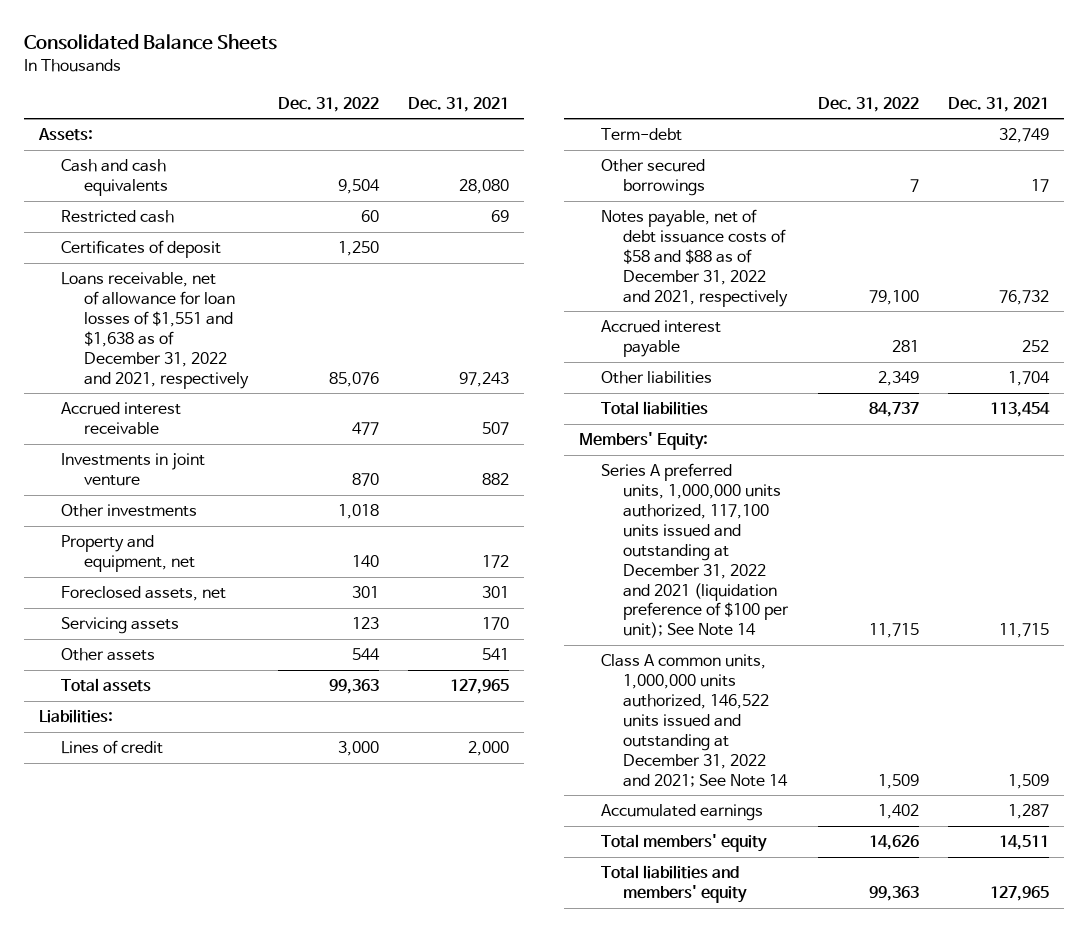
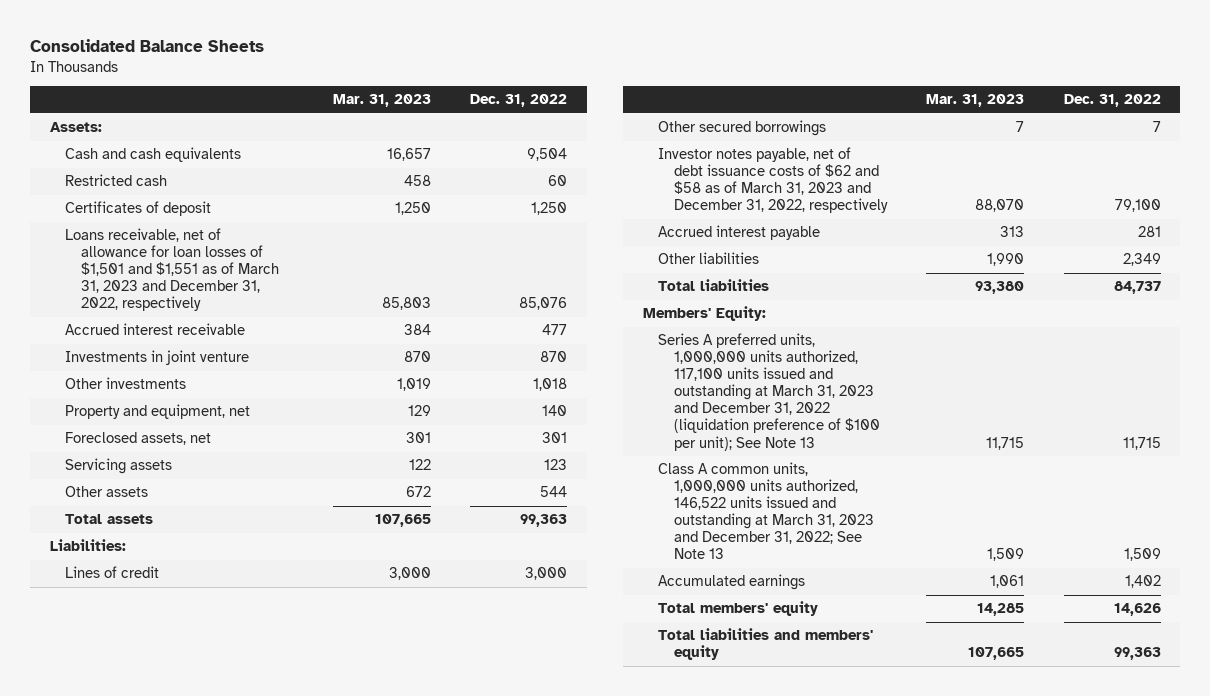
- | Dec. 31, 2022 | Dec. 31, 2021
+ | Mar. 31, 2023 | Dec. 31, 2022
- Loans receivable, net of allowance for loan losses of $1,551 and $1,638 as of December 31, 2022 and 2021, respectively | 85,076 | 97,243
+ Loans receivable, net of allowance for loan losses of $1,501 and $1,551 as of March 31, 2023 and December 31, 2022, respectively | 85,803 | 85,076
- Term-debt | | 32,749
- Notes payable, net of debt issuance costs of $58 and $88 as of December 31, 2022 and 2021, respectively | 79,100 | 76,732
+ Investor notes payable, net of debt issuance costs of $62 and $58 as of March 31, 2023 and December 31, 2022, respectively | 88,070 | 79,100
- Series A preferred units, 1,000,000 units authorized, 117,100 units issued and outstanding at December 31, 2022 and 2021 (liquidation preference of $100 per unit); See Note 14 | 11,715 | 11,715
- Class A common units, 1,000,000 units authorized, 146,522 units issued and outstanding at December 31, 2022 and 2021; See Note 14 | 1,509 | 1,509
+ Series A preferred units, 1,000,000 units authorized, 117,100 units issued and outstanding at March 31, 2023 and December 31, 2022 (liquidation preference of $100 per unit); See Note 13 | 11,715 | 11,715
+ Class A common units, 1,000,000 units authorized, 146,522 units issued and outstanding at March 31, 2023 and December 31, 2022; See Note 13 | 1,509 | 1,509

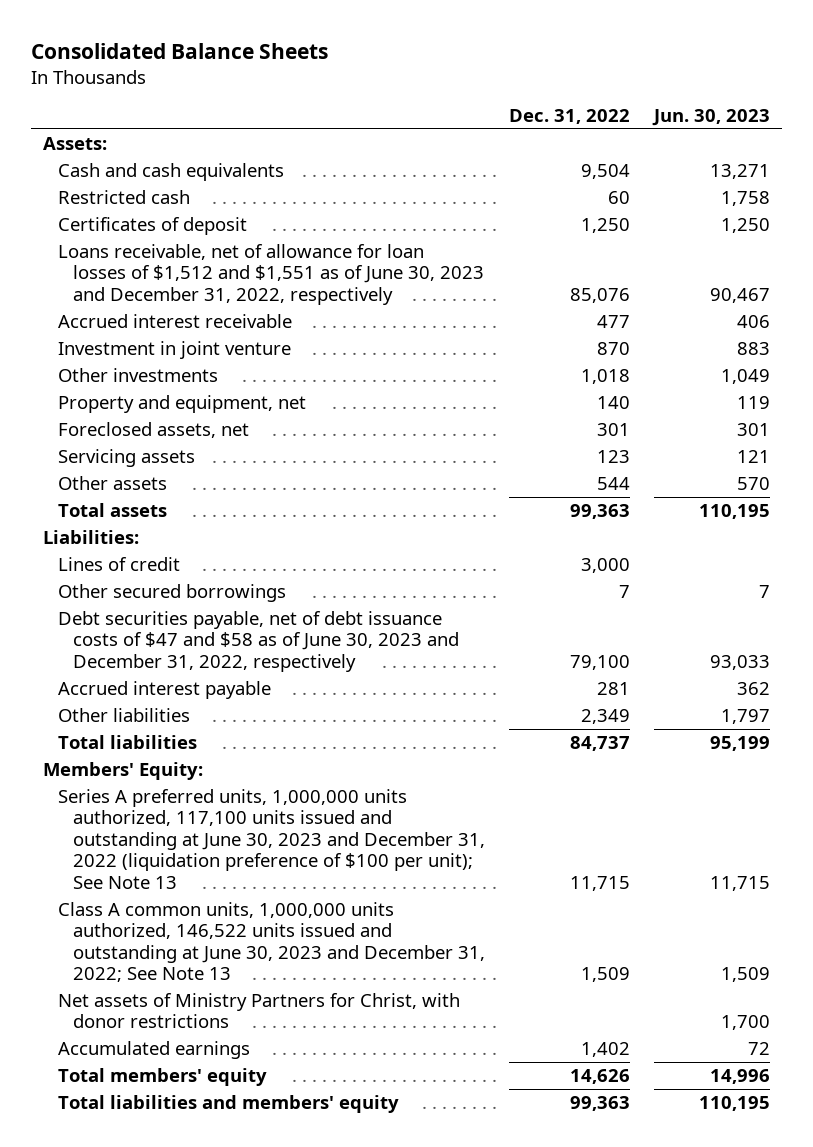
- | Mar. 31, 2023 | Dec. 31, 2022
+ | Dec. 31, 2022 | Jun. 30, 2023
- Loans receivable, net of allowance for loan losses of $1,501 and $1,551 as of March 31, 2023 and December 31, 2022, respectively | 85,803 | 85,076
+ Loans receivable, net of allowance for loan losses of $1,512 and $1,551 as of June 30, 2023 and December 31, 2022, respectively | 85,076 | 90,467
- Investments in joint venture | 870 | 870
+ Investment in joint venture | 870 | 883
- Investor notes payable, net of debt issuance costs of $62 and $58 as of March 31, 2023 and December 31, 2022, respectively | 88,070 | 79,100
+ Debt securities payable, net of debt issuance costs of $47 and $58 as of June 30, 2023 and December 31, 2022, respectively | 79,100 | 93,033
- Series A preferred units, 1,000,000 units authorized, 117,100 units issued and outstanding at March 31, 2023 and December 31, 2022 (liquidation preference of $100 per unit); See Note 13 | 11,715 | 11,715
- Class A common units, 1,000,000 units authorized, 146,522 units issued and outstanding at March 31, 2023 and December 31, 2022; See Note 13 | 1,509 | 1,509
+ Series A preferred units, 1,000,000 units authorized, 117,100 units issued and outstanding at June 30, 2023 and December 31, 2022 (liquidation preference of $100 per unit); See Note 13 | 11,715 | 11,715
+ Class A common units, 1,000,000 units authorized, 146,522 units issued and outstanding at June 30, 2023 and December 31, 2022; See Note 13 | 1,509 | 1,509
+ Net assets of Ministry Partners for Christ, with donor restrictions | | 1,700

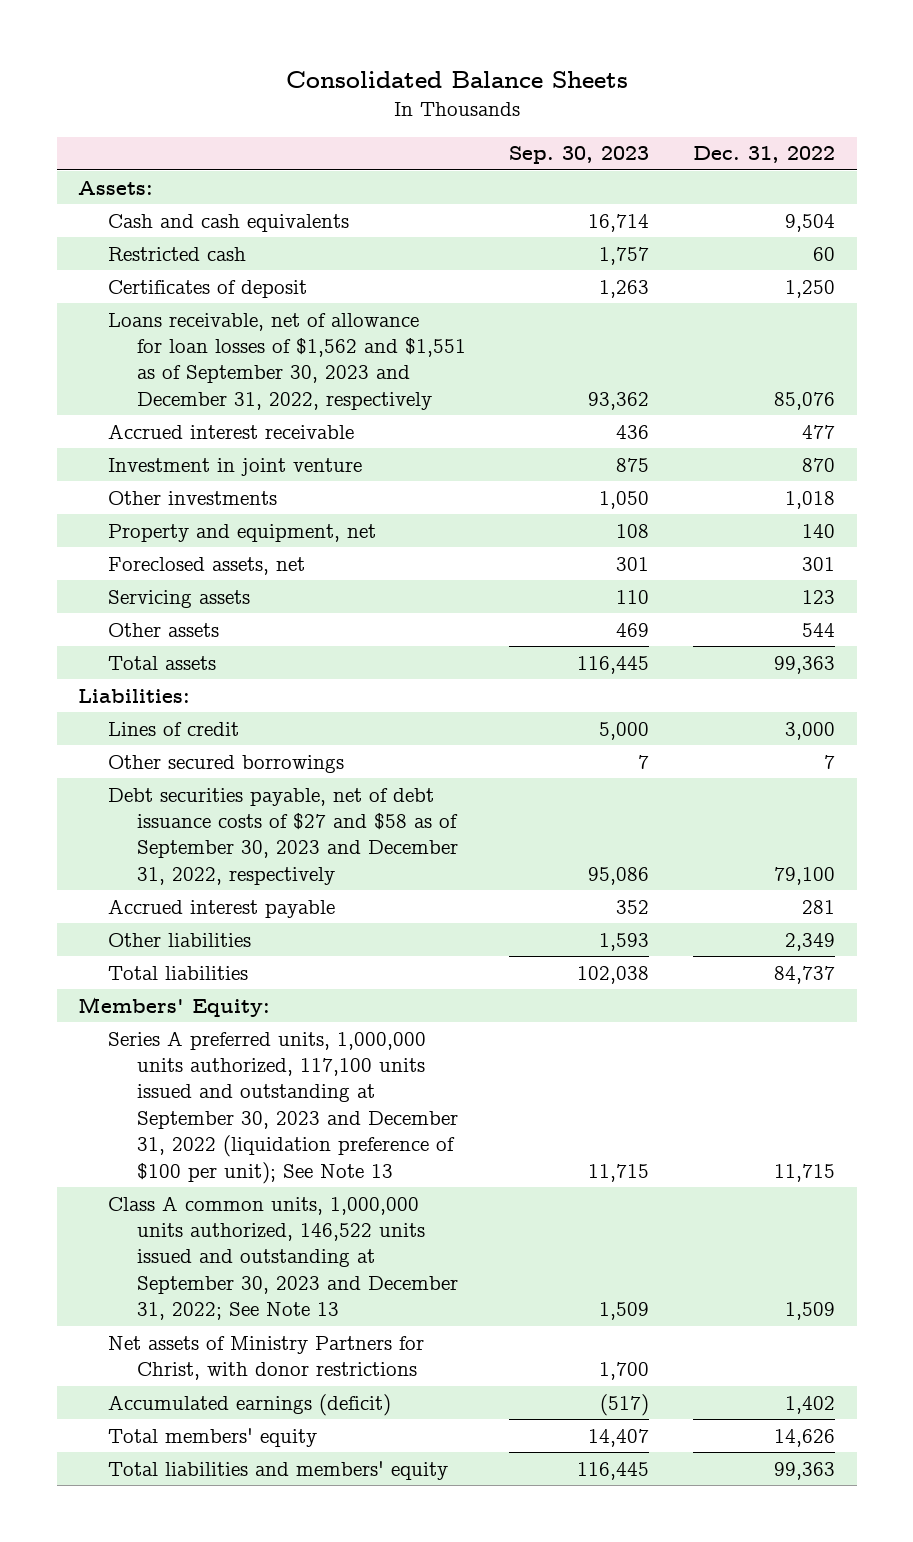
- | Dec. 31, 2022 | Jun. 30, 2023
+ | Sep. 30, 2023 | Dec. 31, 2022
- Loans receivable, net of allowance for loan losses of $1,512 and $1,551 as of June 30, 2023 and December 31, 2022, respectively | 85,076 | 90,467
+ Loans receivable, net of allowance for loan losses of $1,562 and $1,551 as of September 30, 2023 and December 31, 2022, respectively | 93,362 | 85,076
- Debt securities payable, net of debt issuance costs of $47 and $58 as of June 30, 2023 and December 31, 2022, respectively | 79,100 | 93,033
+ Debt securities payable, net of debt issuance costs of $27 and $58 as of September 30, 2023 and December 31, 2022, respectively | 95,086 | 79,100
- Series A preferred units, 1,000,000 units authorized, 117,100 units issued and outstanding at June 30, 2023 and December 31, 2022 (liquidation preference of $100 per unit); See Note 13 | 11,715 | 11,715
- Class A common units, 1,000,000 units authorized, 146,522 units issued and outstanding at June 30, 2023 and December 31, 2022; See Note 13 | 1,509 | 1,509
+ Series A preferred units, 1,000,000 units authorized, 117,100 units issued and outstanding at September 30, 2023 and December 31, 2022 (liquidation preference of $100 per unit); See Note 13 | 11,715 | 11,715
+ Class A common units, 1,000,000 units authorized, 146,522 units issued and outstanding at September 30, 2023 and December 31, 2022; See Note 13 | 1,509 | 1,509
- Accumulated earnings | 1,402 | 72
+ Accumulated earnings (deficit) | (517) | 1,402

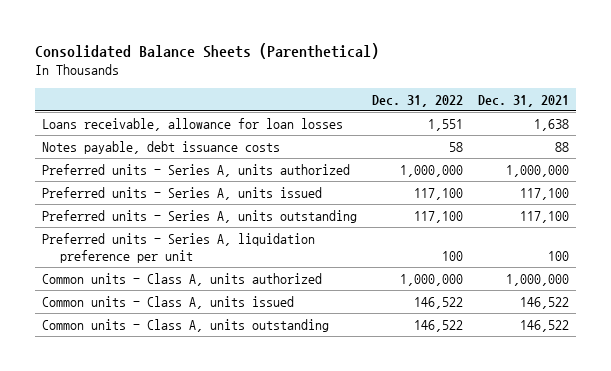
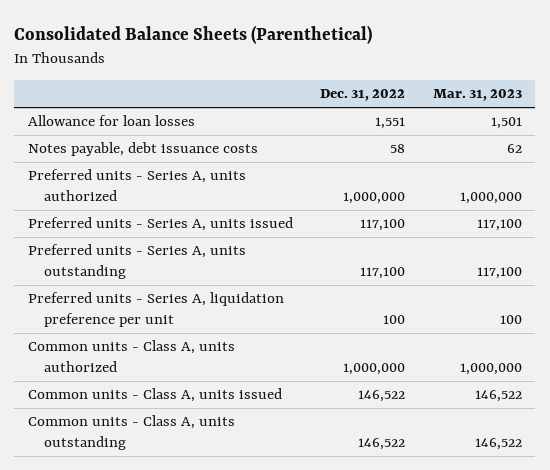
- | Dec. 31, 2022 | Dec. 31, 2021
+ | Dec. 31, 2022 | Mar. 31, 2023
- Loans receivable, allowance for loan losses | 1,551 | 1,638
+ Allowance for loan losses | 1,551 | 1,501

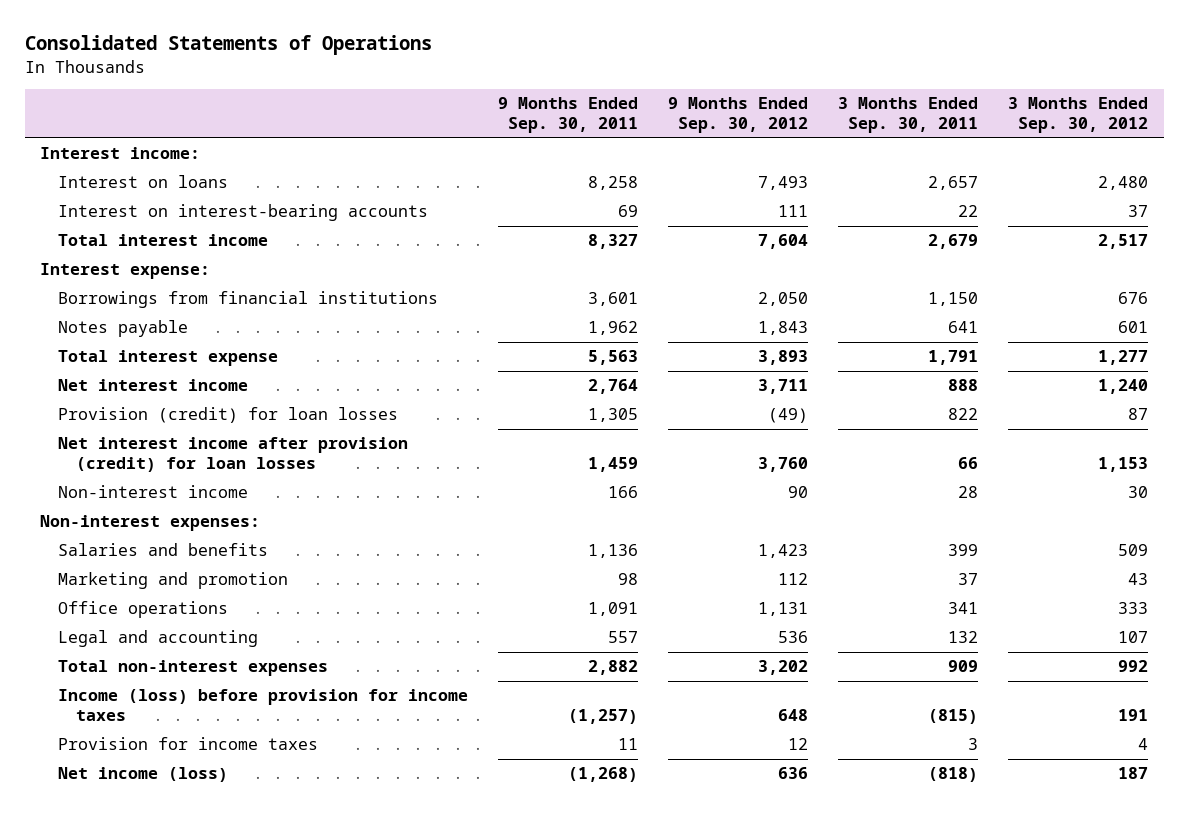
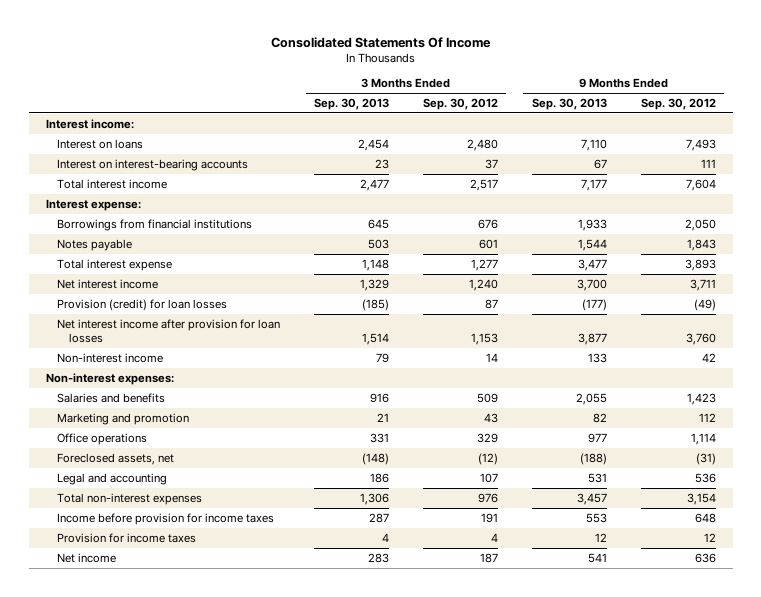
- Consolidated Statements of Operations
+ Consolidated Statements Of Income
- | 9 Months Ended Sep. 30, 2011 | 9 Months Ended Sep. 30, 2012 | 3 Months Ended Sep. 30, 2011 | 3 Months Ended Sep. 30, 2012
+ | 3 Months Ended Sep. 30, 2013 | 3 Months Ended Sep. 30, 2012 | 9 Months Ended Sep. 30, 2013 | 9 Months Ended Sep. 30, 2012
- Net interest income after provision (credit) for loan losses | 1,459 | 3,760 | 66 | 1,153
- Non-interest income | 166 | 90 | 28 | 30
+ Net interest income after provision for loan losses | 1,514 | 1,153 | 3,877 | 3,760
+ Non-interest income | 79 | 14 | 133 | 42
- Office operations | 1,091 | 1,131 | 341 | 333
+ Office operations | 331 | 329 | 977 | 1,114
+ Foreclosed assets, net | (148) | (12) | (188) | (31)
- Total non-interest expenses | 2,882 | 3,202 | 909 | 992
- Income (loss) before provision for income taxes | (1,257) | 648 | (815) | 191
+ Total non-interest expenses | 1,306 | 976 | 3,457 | 3,154
+ Income before provision for income taxes | 287 | 191 | 553 | 648
- Net income (loss) | (1,268) | 636 | (818) | 187
+ Net income | 283 | 187 | 541 | 636

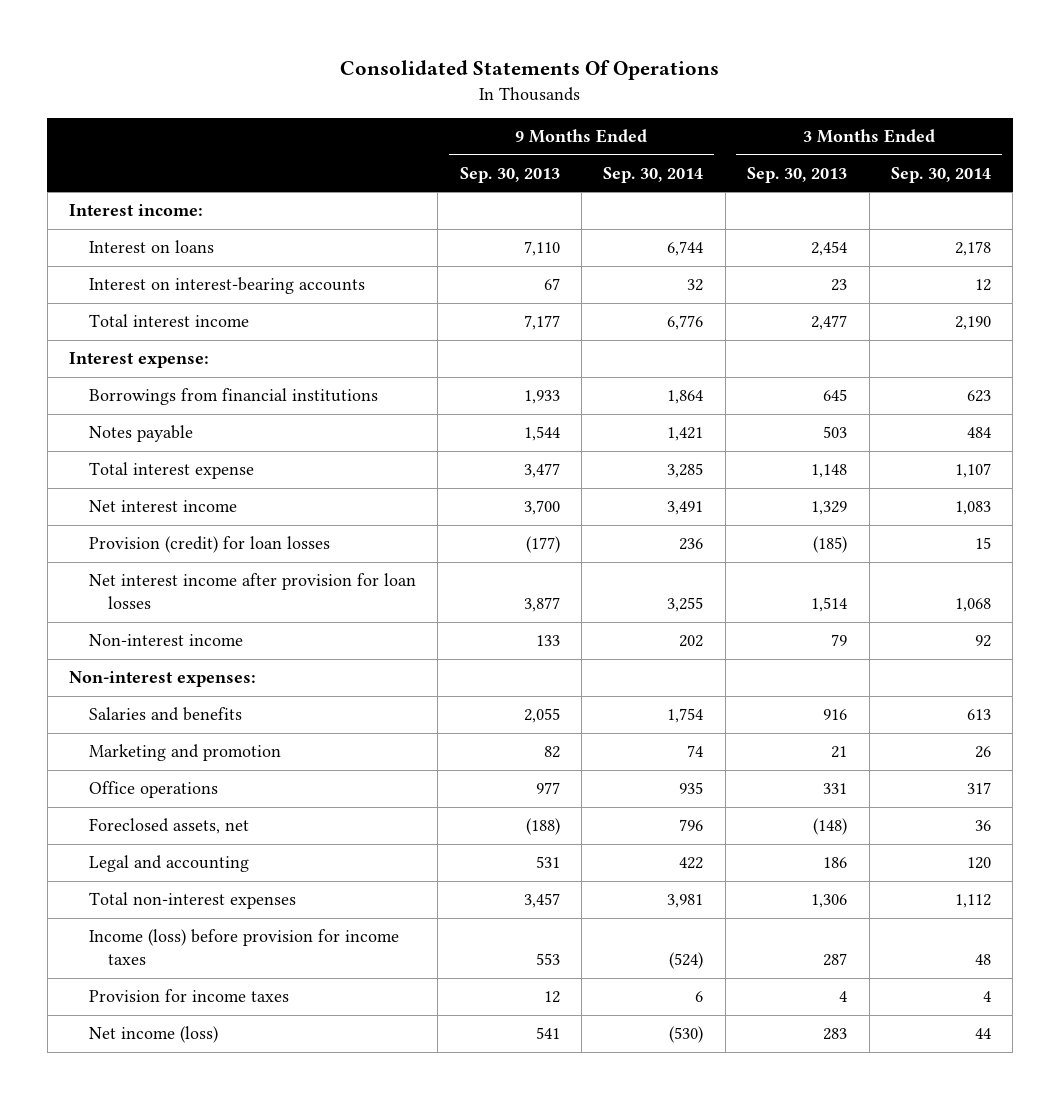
- Consolidated Statements Of Income
+ Consolidated Statements Of Operations
- | 3 Months Ended Sep. 30, 2013 | 3 Months Ended Sep. 30, 2012 | 9 Months Ended Sep. 30, 2013 | 9 Months Ended Sep. 30, 2012
+ | 9 Months Ended Sep. 30, 2013 | 9 Months Ended Sep. 30, 2014 | 3 Months Ended Sep. 30, 2013 | 3 Months Ended Sep. 30, 2014
- Income before provision for income taxes | 287 | 191 | 553 | 648
+ Income (loss) before provision for income taxes | 553 | (524) | 287 | 48
- Net income | 283 | 187 | 541 | 636
+ Net income (loss) | 541 | (530) | 283 | 44

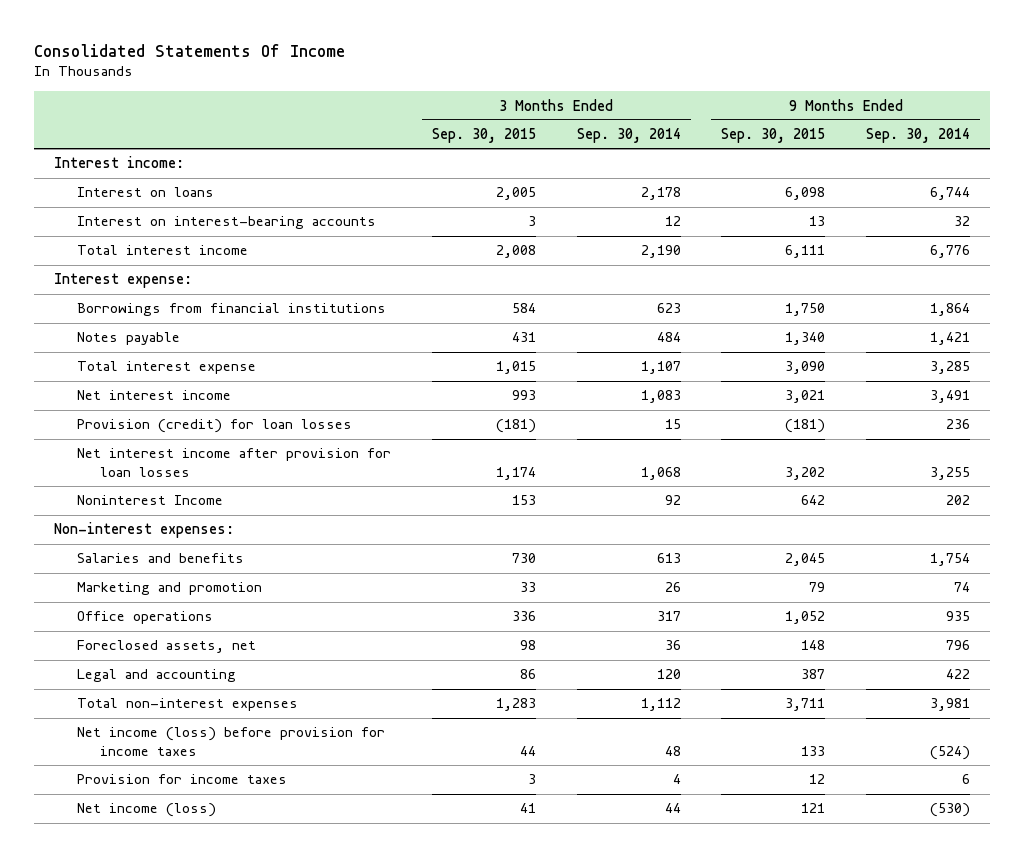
- Consolidated Statements Of Operations
+ Consolidated Statements Of Income
- | 9 Months Ended Sep. 30, 2013 | 9 Months Ended Sep. 30, 2014 | 3 Months Ended Sep. 30, 2013 | 3 Months Ended Sep. 30, 2014
+ | 3 Months Ended Sep. 30, 2015 | 3 Months Ended Sep. 30, 2014 | 9 Months Ended Sep. 30, 2015 | 9 Months Ended Sep. 30, 2014
- Non-interest income | 133 | 202 | 79 | 92
+ Noninterest Income | 153 | 92 | 642 | 202
- Income (loss) before provision for income taxes | 553 | (524) | 287 | 48
+ Net income (loss) before provision for income taxes | 44 | 48 | 133 | (524)

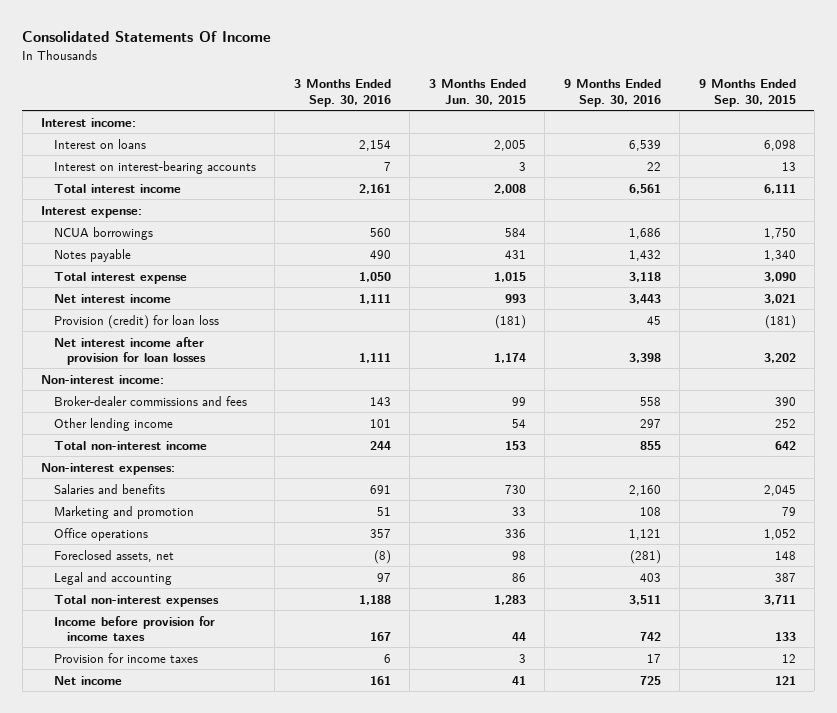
- | 3 Months Ended Sep. 30, 2015 | 3 Months Ended Sep. 30, 2014 | 9 Months Ended Sep. 30, 2015 | 9 Months Ended Sep. 30, 2014
+ | 3 Months Ended Sep. 30, 2016 | 3 Months Ended Jun. 30, 2015 | 9 Months Ended Sep. 30, 2016 | 9 Months Ended Sep. 30, 2015
- Borrowings from financial institutions | 584 | 623 | 1,750 | 1,864
+ NCUA borrowings | 560 | 584 | 1,686 | 1,750
- Provision (credit) for loan losses | (181) | 15 | (181) | 236
+ Provision (credit) for loan loss | | (181) | 45 | (181)
- Noninterest Income | 153 | 92 | 642 | 202
+ Non-interest income:
+ Broker-dealer commissions and fees | 143 | 99 | 558 | 390
+ Other lending income | 101 | 54 | 297 | 252
+ Total non-interest income | 244 | 153 | 855 | 642
- Net income (loss) before provision for income taxes | 44 | 48 | 133 | (524)
+ Income before provision for income taxes | 167 | 44 | 742 | 133
- Net income (loss) | 41 | 44 | 121 | (530)
+ Net income | 161 | 41 | 725 | 121

